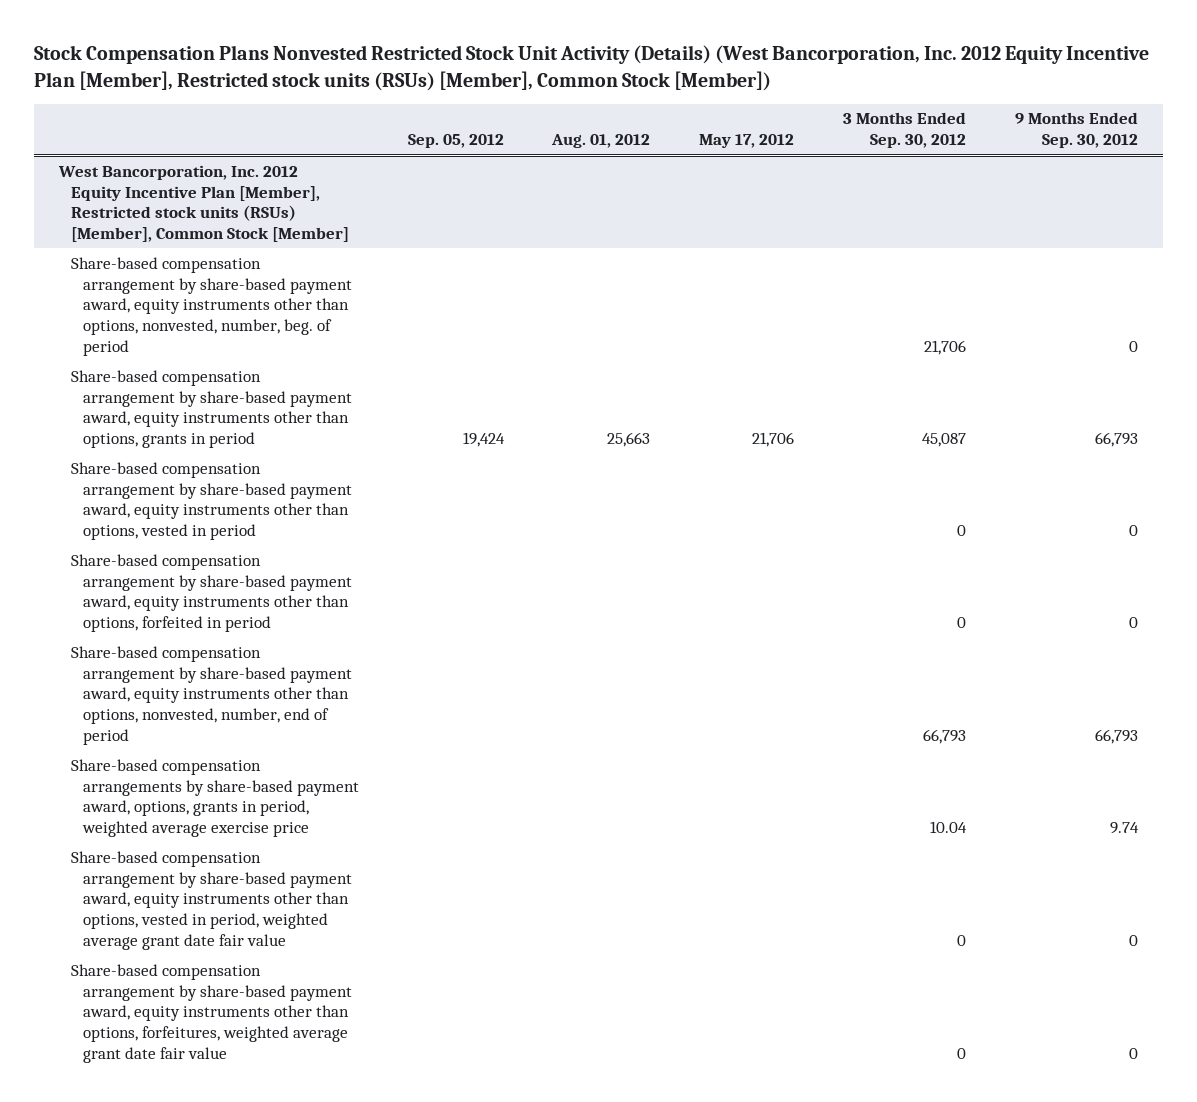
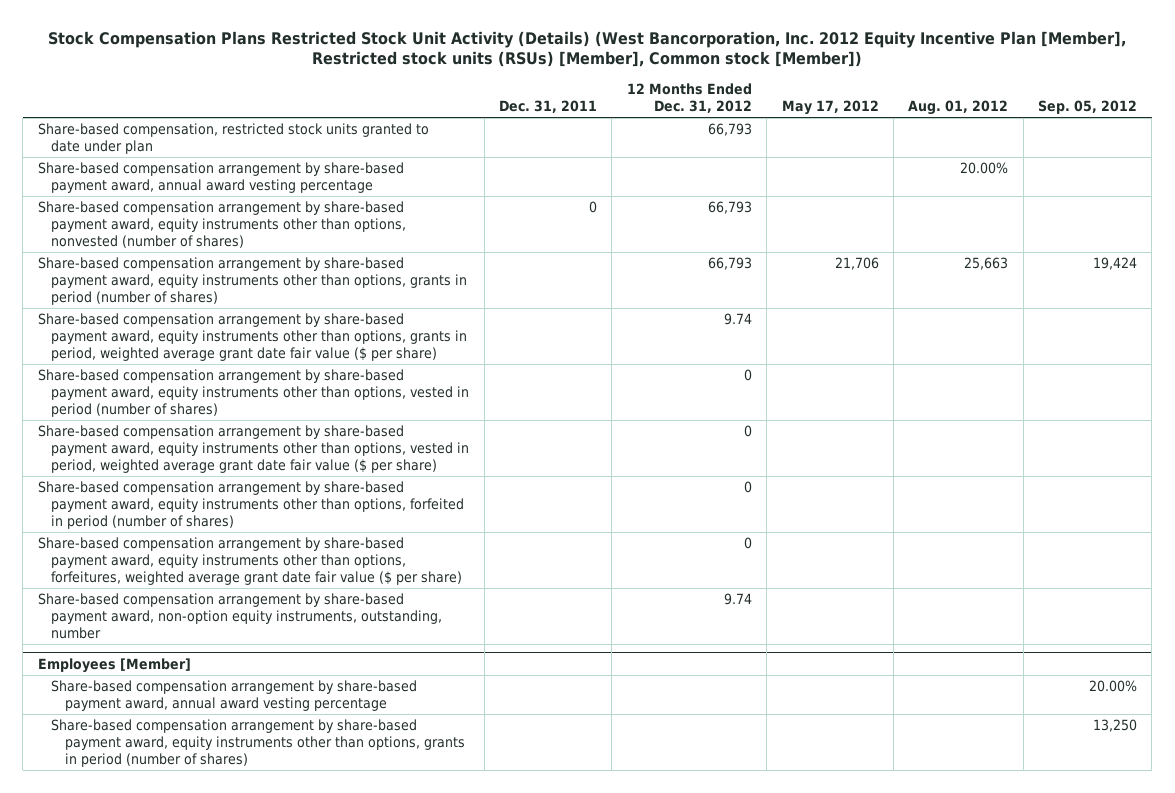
- Stock Compensation Plans Nonvested Restricted Stock Unit Activity (Details) (West Bancorporation, Inc. 2012 Equity Incentive Plan [Member], Restricted stock units (RSUs) [Member], Common Stock [Member])
+ Stock Compensation Plans Restricted Stock Unit Activity (Details) (West Bancorporation, Inc. 2012 Equity Incentive Plan [Member], Restricted stock units (RSUs) [Member], Common stock [Member])
- | Sep. 05, 2012 | Aug. 01, 2012 | May 17, 2012 | 3 Months Ended Sep. 30, 2012 | 9 Months Ended Sep. 30, 2012
+ | Dec. 31, 2011 | 12 Months Ended Dec. 31, 2012 | May 17, 2012 | Aug. 01, 2012 | Sep. 05, 2012
- West Bancorporation, Inc. 2012 Equity Incentive Plan [Member], Restricted stock units (RSUs) [Member], Common Stock [Member]
- Share-based compensation arrangement by share-based payment award, equity instruments other than options, nonvested, number, beg. of period | | | | 21,706 | 0
- Share-based compensation arrangement by share-based payment award, equity instruments other than options, grants in period | 19,424 | 25,663 | 21,706 | 45,087 | 66,793
- Share-based compensation arrangement by share-based payment award, equity instruments other than options, vested in period | | | | 0 | 0
- Share-based compensation arrangement by share-based payment award, equity instruments other than options, forfeited in period | | | | 0 | 0
- Share-based compensation arrangement by share-based payment award, equity instruments other than options, nonvested, number, end of period | | | | 66,793 | 66,793
- Share-based compensation arrangements by share-based payment award, options, grants in period, weighted average exercise price | | | | 10.04 | 9.74
- Share-based compensation arrangement by share-based payment award, equity instruments other than options, vested in period, weighted average grant date fair value | | | | 0 | 0
- Share-based compensation arrangement by share-based payment award, equity instruments other than options, forfeitures, weighted average grant date fair value | | | | 0 | 0
+ Share-based compensation, restricted stock units granted to date under plan | | 66,793 | | |
+ Share-based compensation arrangement by share-based payment award, annual award vesting percentage | | | | 20.00% |
+ Share-based compensation arrangement by share-based payment award, equity instruments other than options, nonvested (number of shares) | 0 | 66,793 | | |
+ Share-based compensation arrangement by share-based payment award, equity instruments other than options, grants in period (number of shares) | | 66,793 | 21,706 | 25,663 | 19,424
+ Share-based compensation arrangement by share-based payment award, equity instruments other than options, grants in period, weighted average grant date fair value ($ per share) | | 9.74 | | |
+ Share-based compensation arrangement by share-based payment award, equity instruments other than options, vested in period (number of shares) | | 0 | | |
+ Share-based compensation arrangement by share-based payment award, equity instruments other than options, vested in period, weighted average grant date fair value ($ per share) | | 0 | | |
+ Share-based compensation arrangement by share-based payment award, equity instruments other than options, forfeited in period (number of shares) | | 0 | | |
+ Share-based compensation arrangement by share-based payment award, equity instruments other than options, forfeitures, weighted average grant date fair value ($ per share) | | 0 | | |
+ Share-based compensation arrangement by share-based payment award, non-option equity instruments, outstanding, number | | 9.74 | | |
+ Employees [Member]
+ Share-based compensation arrangement by share-based payment award, annual award vesting percentage | | | | | 20.00%
+ Share-based compensation arrangement by share-based payment award, equity instruments other than options, grants in period (number of shares) | | | | | 13,250

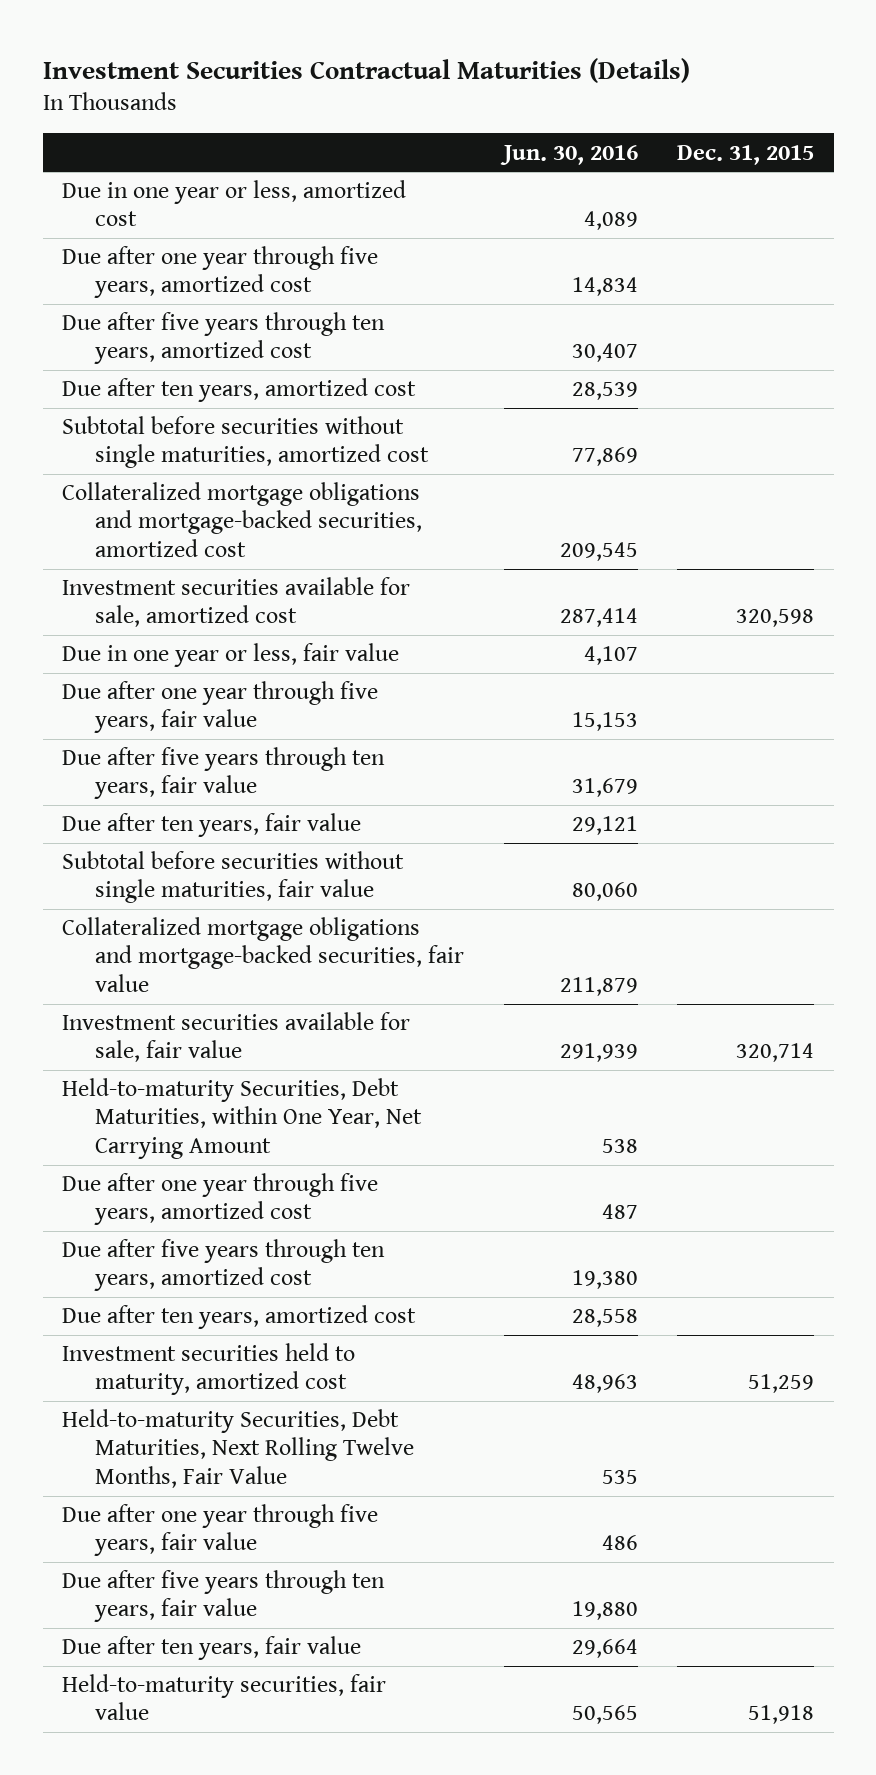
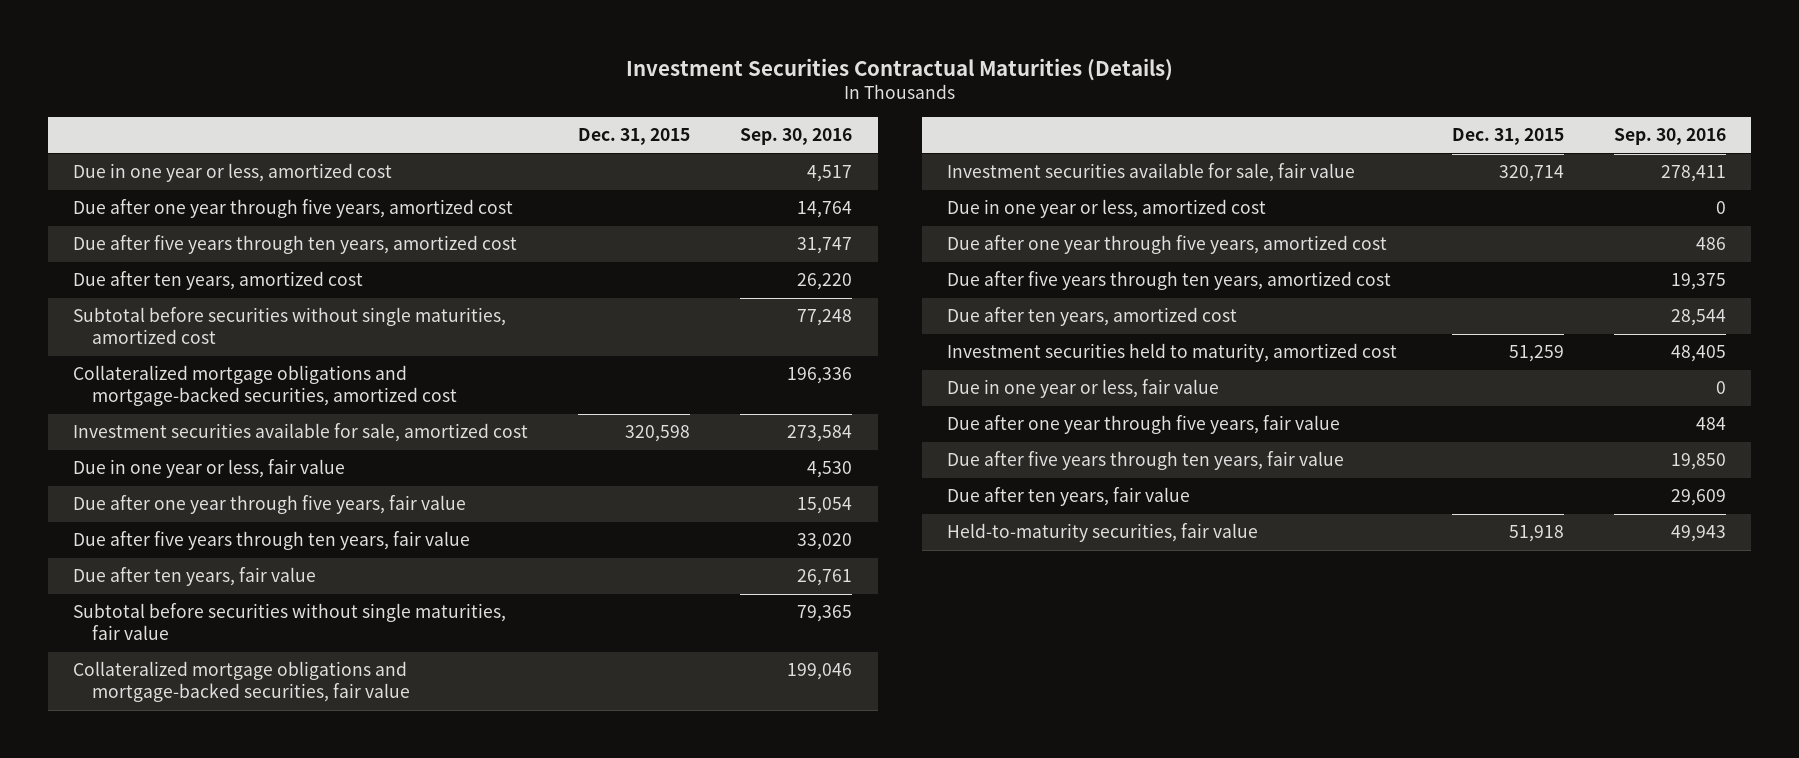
- | Jun. 30, 2016 | Dec. 31, 2015
+ | Dec. 31, 2015 | Sep. 30, 2016
- Held-to-maturity Securities, Debt Maturities, within One Year, Net Carrying Amount | 538 |
+ Due in one year or less, amortized cost | | 0
- Held-to-maturity Securities, Debt Maturities, Next Rolling Twelve Months, Fair Value | 535 |
+ Due in one year or less, fair value | | 0

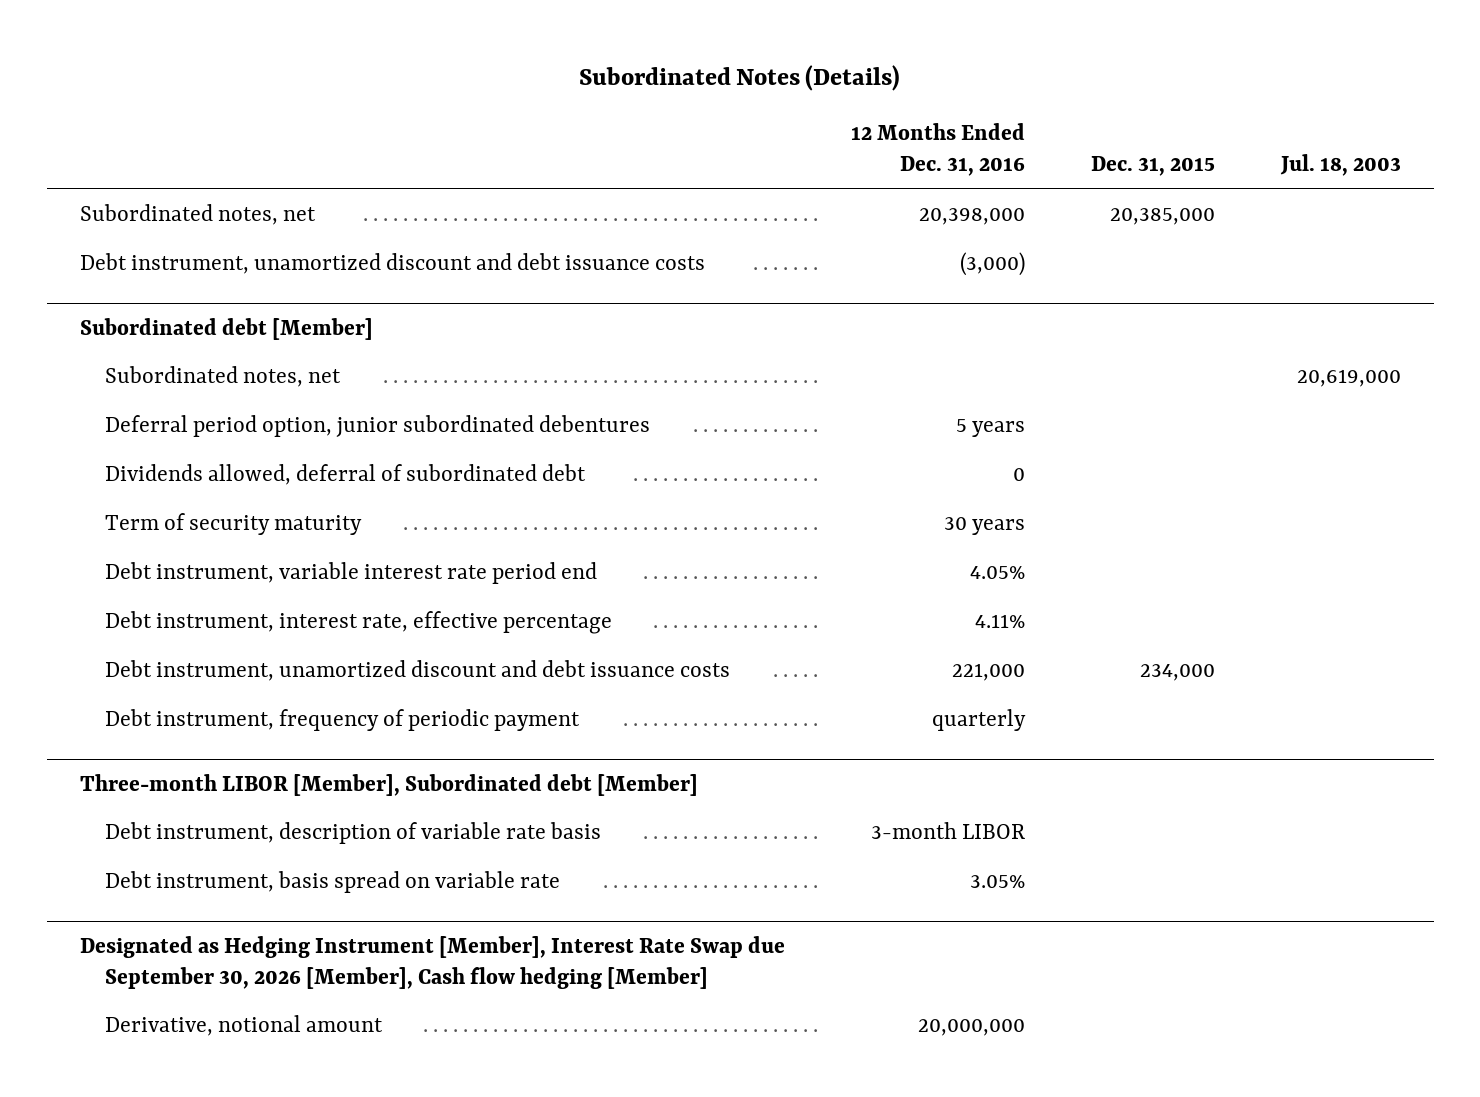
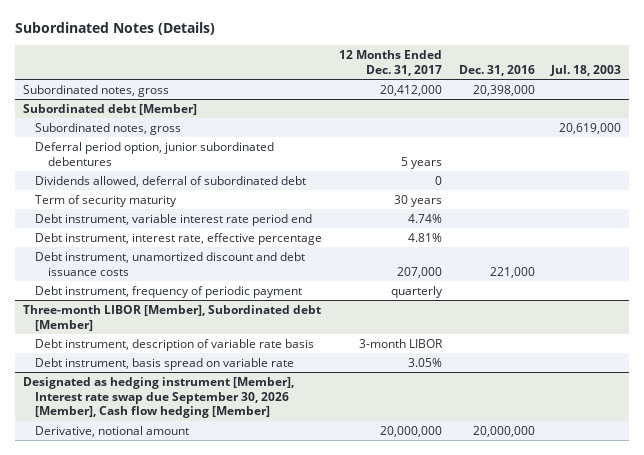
- | 12 Months Ended Dec. 31, 2016 | Dec. 31, 2015 | Jul. 18, 2003
+ | 12 Months Ended Dec. 31, 2017 | Dec. 31, 2016 | Jul. 18, 2003
- Subordinated notes, net | 20,398,000 | 20,385,000 |
- Debt instrument, unamortized discount and debt issuance costs | (3,000) | |
+ Subordinated notes, gross | 20,412,000 | 20,398,000 |
@ Subordinated debt [Member]
- Subordinated notes, net | | | 20,619,000
+ Subordinated notes, gross | | | 20,619,000
- Designated as Hedging Instrument [Member], Interest Rate Swap due September 30, 2026 [Member], Cash flow hedging [Member]
+ Designated as hedging instrument [Member], Interest rate swap due September 30, 2026 [Member], Cash flow hedging [Member]

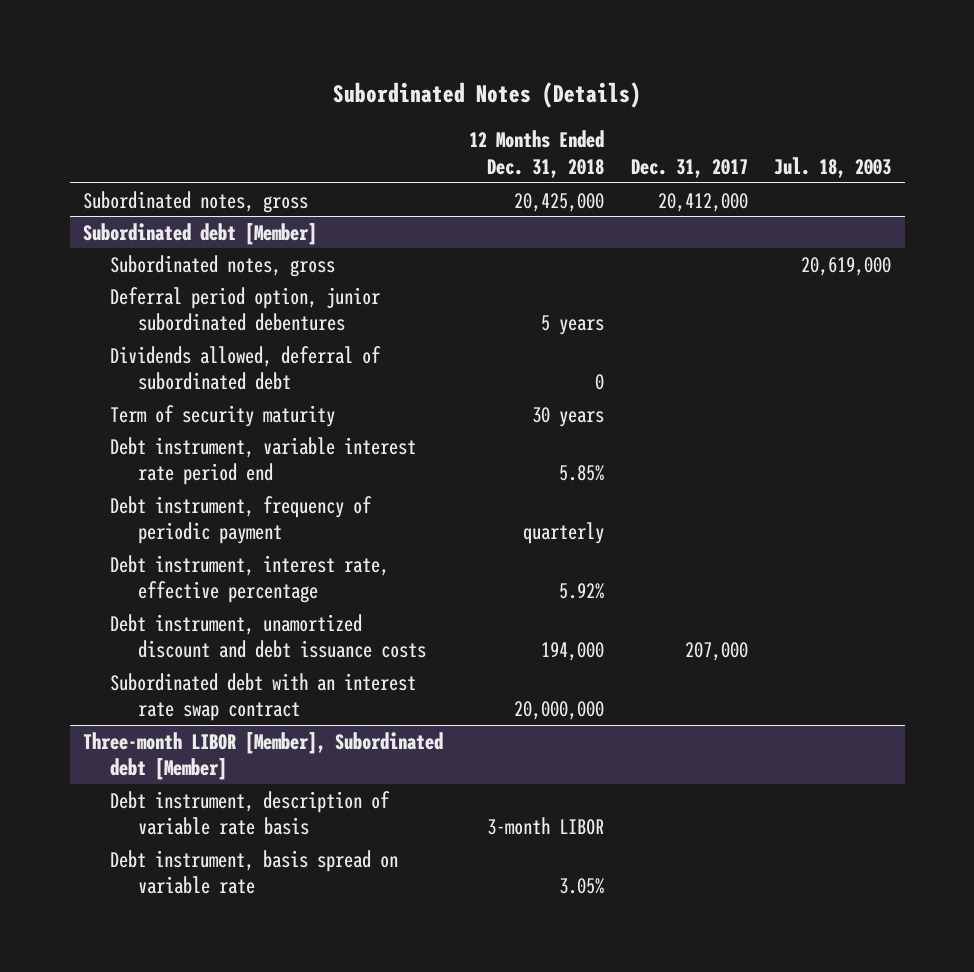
- | 12 Months Ended Dec. 31, 2017 | Dec. 31, 2016 | Jul. 18, 2003
+ | 12 Months Ended Dec. 31, 2018 | Dec. 31, 2017 | Jul. 18, 2003
@ Subordinated debt [Member]
moved up: Debt instrument, frequency of periodic payment | quarterly | |
+ Subordinated debt with an interest rate swap contract | 20,000,000 | |
- Designated as hedging instrument [Member], Interest rate swap due September 30, 2026 [Member], Cash flow hedging [Member]
- Derivative, notional amount | 20,000,000 | 20,000,000 |

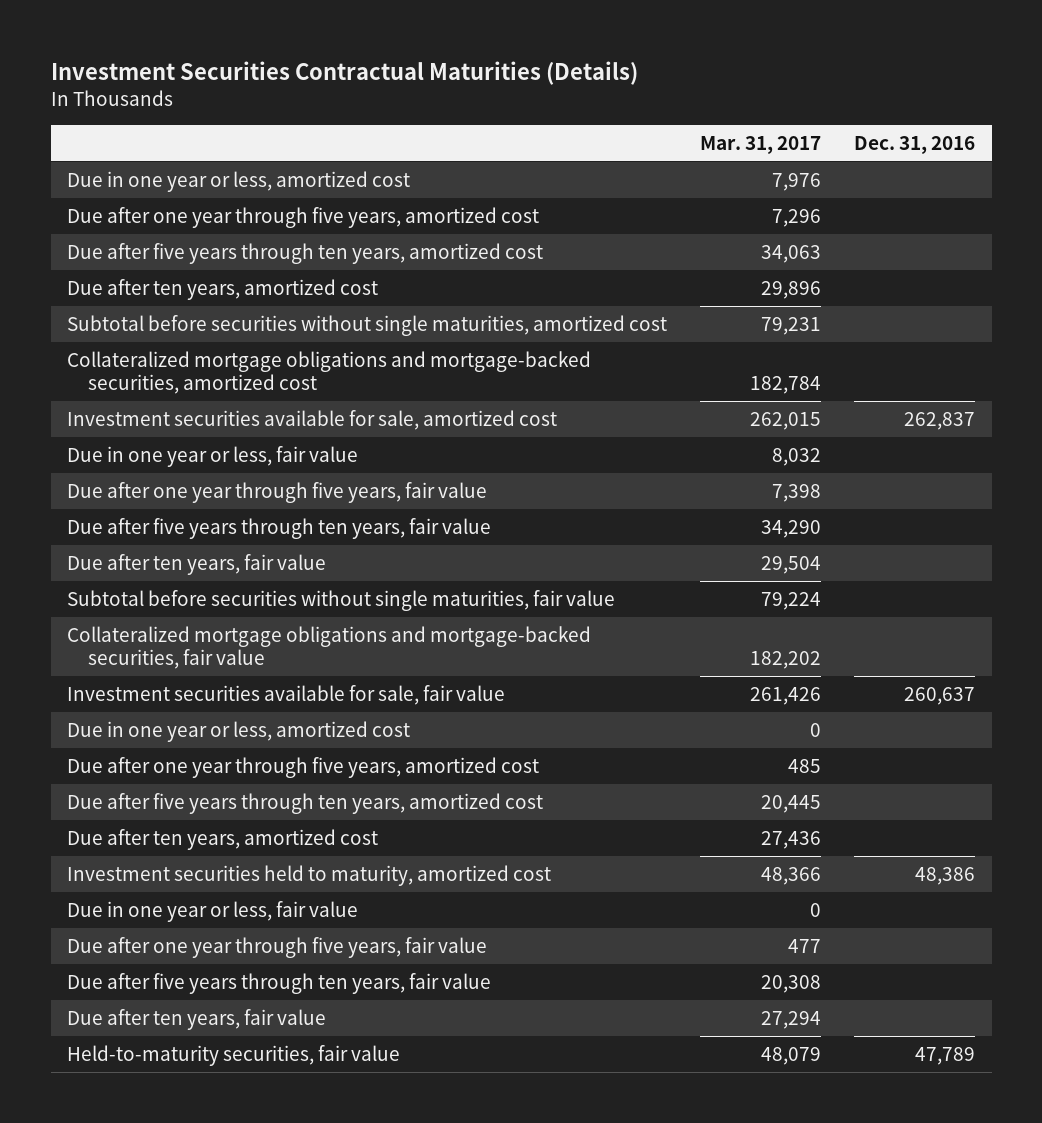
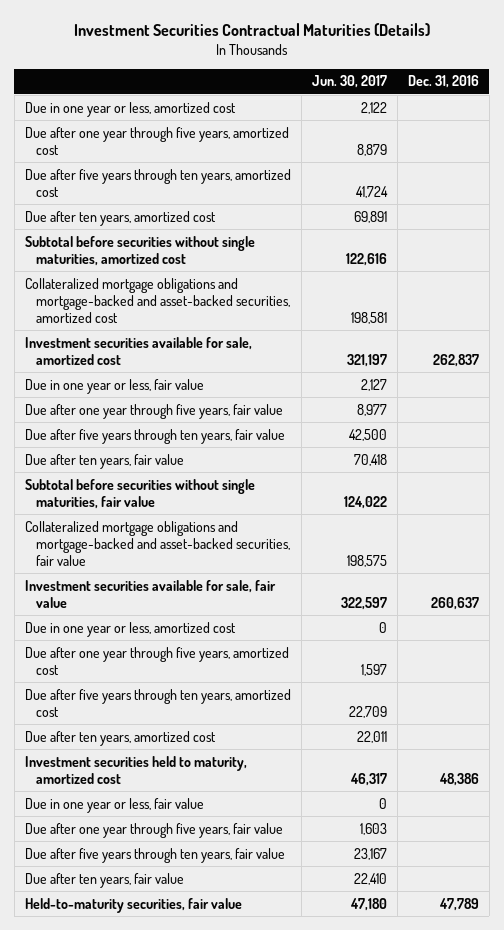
- | Mar. 31, 2017 | Dec. 31, 2016
+ | Jun. 30, 2017 | Dec. 31, 2016
- Collateralized mortgage obligations and mortgage-backed securities, amortized cost | 182,784 |
+ Collateralized mortgage obligations and mortgage-backed and asset-backed securities, amortized cost | 198,581 |
- Collateralized mortgage obligations and mortgage-backed securities, fair value | 182,202 |
+ Collateralized mortgage obligations and mortgage-backed and asset-backed securities, fair value | 198,575 |

